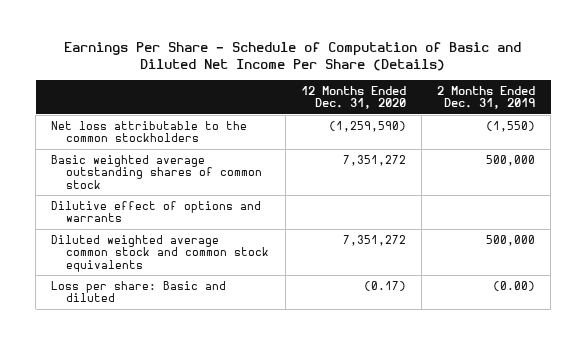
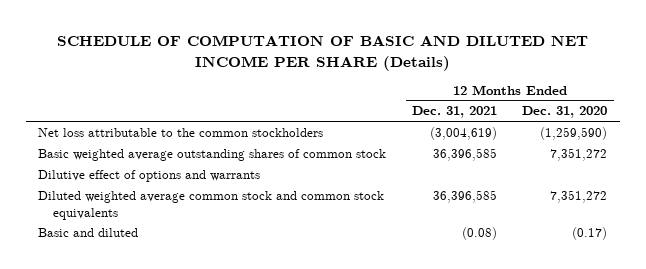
- Earnings Per Share - Schedule of Computation of Basic and Diluted Net Income Per Share (Details)
+ SCHEDULE OF COMPUTATION OF BASIC AND DILUTED NET INCOME PER SHARE (Details)
- | 12 Months Ended Dec. 31, 2020 | 2 Months Ended Dec. 31, 2019
+ | 12 Months Ended Dec. 31, 2021 | 12 Months Ended Dec. 31, 2020
- Loss per share: Basic and diluted | (0.17) | (0.00)
+ Basic and diluted | (0.08) | (0.17)

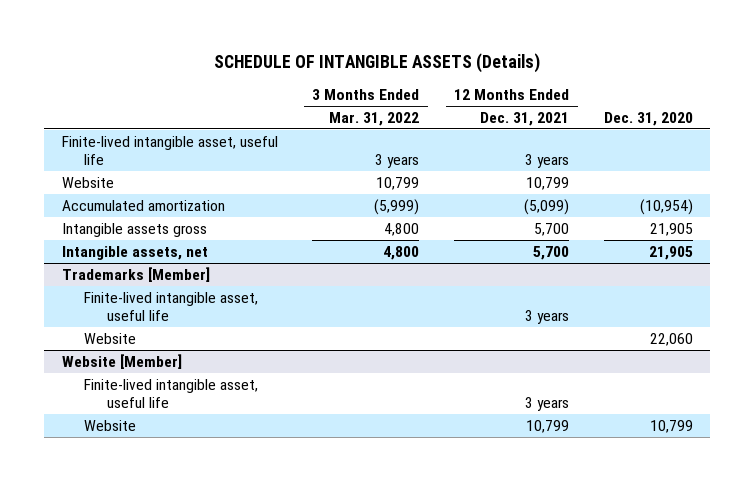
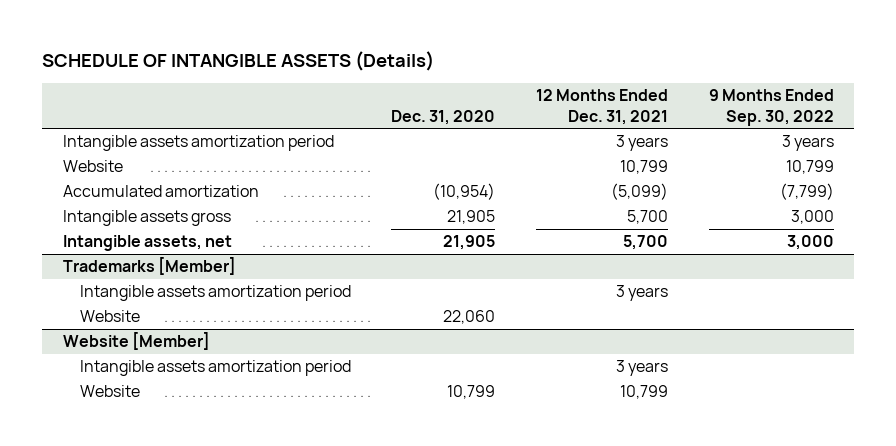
- | 3 Months Ended Mar. 31, 2022 | 12 Months Ended Dec. 31, 2021 | Dec. 31, 2020
+ | Dec. 31, 2020 | 12 Months Ended Dec. 31, 2021 | 9 Months Ended Sep. 30, 2022
- Finite-lived intangible asset, useful life | 3 years | 3 years |
+ Intangible assets amortization period | | 3 years | 3 years
@ Trademarks [Member]
- Finite-lived intangible asset, useful life | | 3 years |
+ Intangible assets amortization period | | 3 years |
@ Website [Member]
- Finite-lived intangible asset, useful life | | 3 years |
+ Intangible assets amortization period | | 3 years |

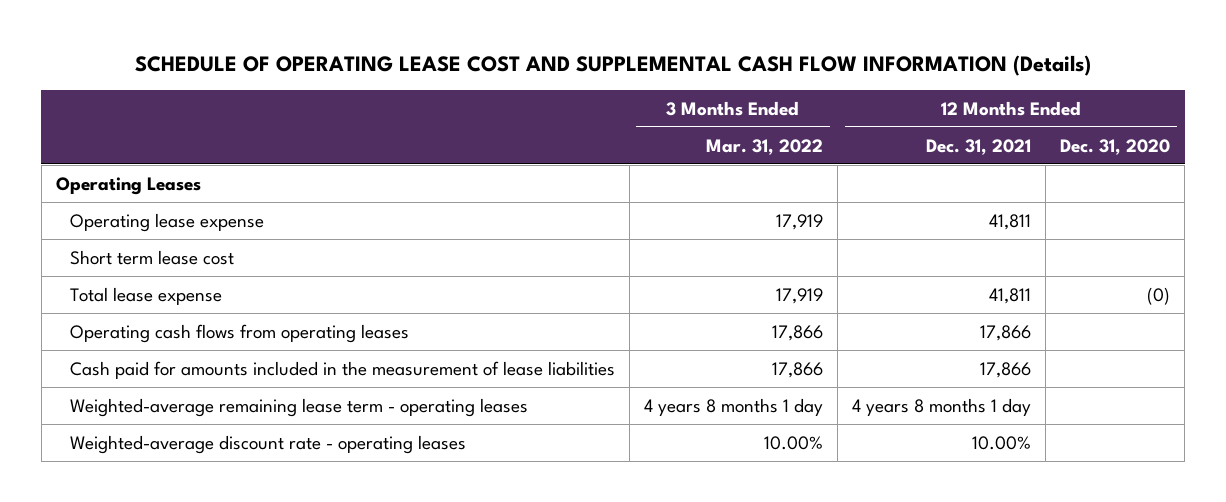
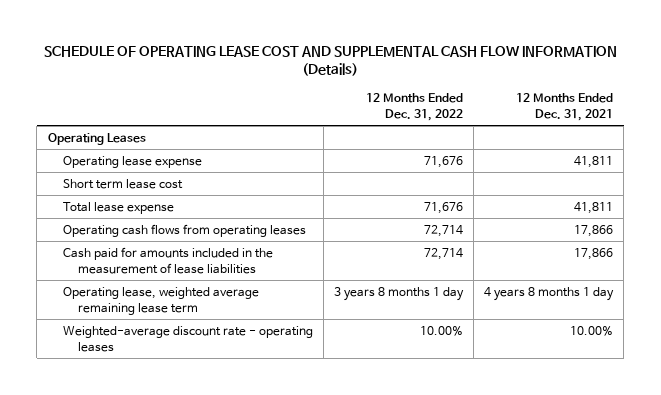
- | 3 Months Ended Mar. 31, 2022 | 12 Months Ended Dec. 31, 2021 | 12 Months Ended Dec. 31, 2020
+ | 12 Months Ended Dec. 31, 2022 | 12 Months Ended Dec. 31, 2021
- Weighted-average remaining lease term - operating leases | 4 years 8 months 1 day | 4 years 8 months 1 day |
+ Operating lease, weighted average remaining lease term | 3 years 8 months 1 day | 4 years 8 months 1 day

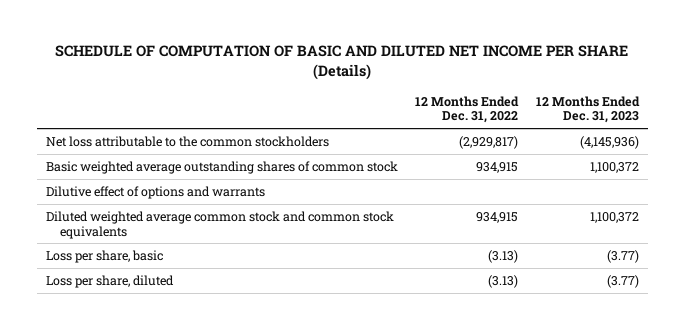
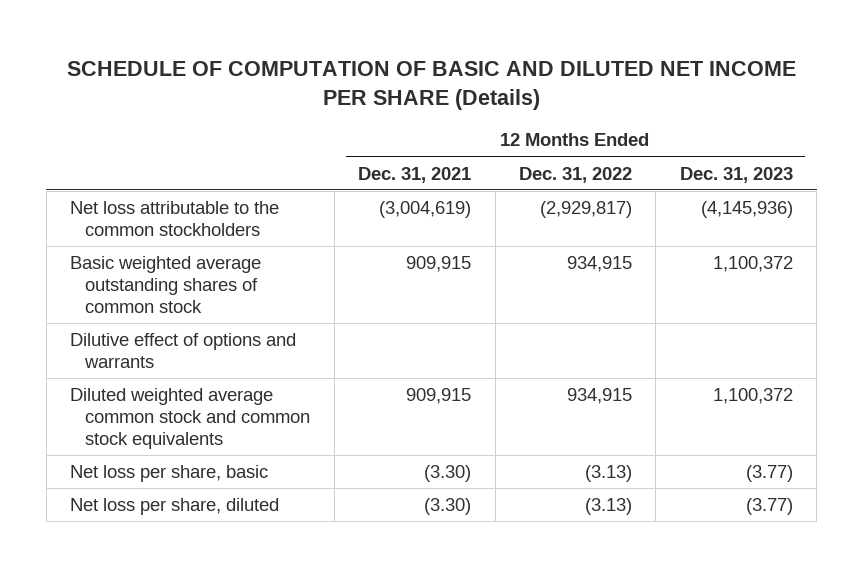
- | 12 Months Ended Dec. 31, 2022 | 12 Months Ended Dec. 31, 2023
+ | 12 Months Ended Dec. 31, 2021 | 12 Months Ended Dec. 31, 2022 | 12 Months Ended Dec. 31, 2023
- Loss per share, basic | (3.13) | (3.77)
- Loss per share, diluted | (3.13) | (3.77)
+ Net loss per share, basic | (3.30) | (3.13) | (3.77)
+ Net loss per share, diluted | (3.30) | (3.13) | (3.77)

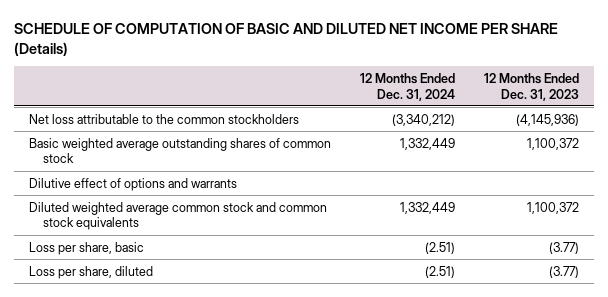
- | 12 Months Ended Dec. 31, 2021 | 12 Months Ended Dec. 31, 2022 | 12 Months Ended Dec. 31, 2023
+ | 12 Months Ended Dec. 31, 2024 | 12 Months Ended Dec. 31, 2023
- Net loss per share, basic | (3.30) | (3.13) | (3.77)
- Net loss per share, diluted | (3.30) | (3.13) | (3.77)
+ Loss per share, basic | (2.51) | (3.77)
+ Loss per share, diluted | (2.51) | (3.77)

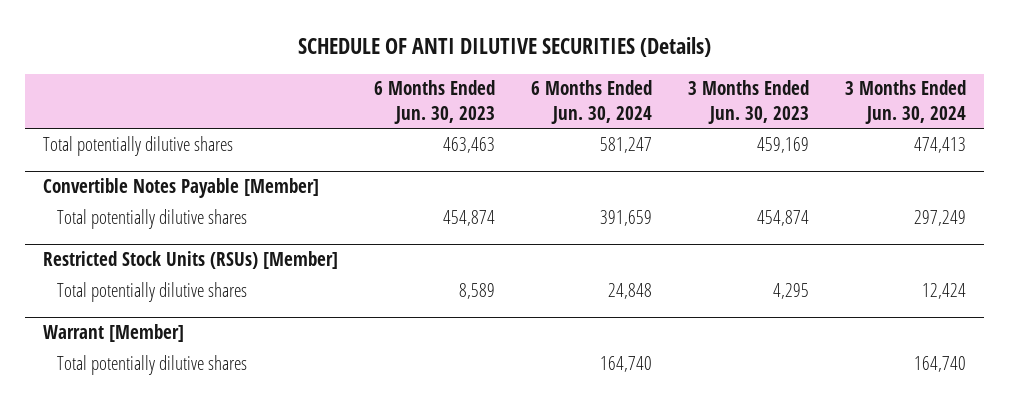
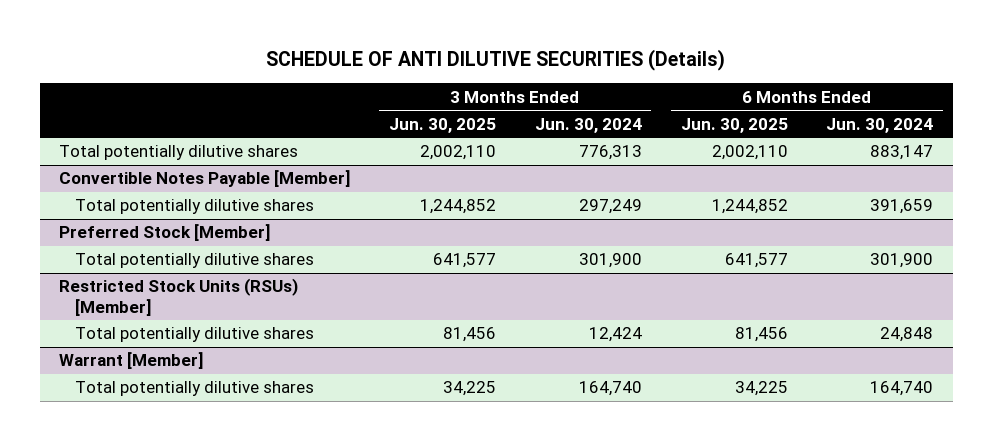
- | 6 Months Ended Jun. 30, 2023 | 6 Months Ended Jun. 30, 2024 | 3 Months Ended Jun. 30, 2023 | 3 Months Ended Jun. 30, 2024
+ | 3 Months Ended Jun. 30, 2025 | 3 Months Ended Jun. 30, 2024 | 6 Months Ended Jun. 30, 2025 | 6 Months Ended Jun. 30, 2024
- Total potentially dilutive shares | 463,463 | 581,247 | 459,169 | 474,413
+ Total potentially dilutive shares | 2,002,110 | 776,313 | 2,002,110 | 883,147
+ Preferred Stock [Member]
+ Total potentially dilutive shares | 641,577 | 301,900 | 641,577 | 301,900

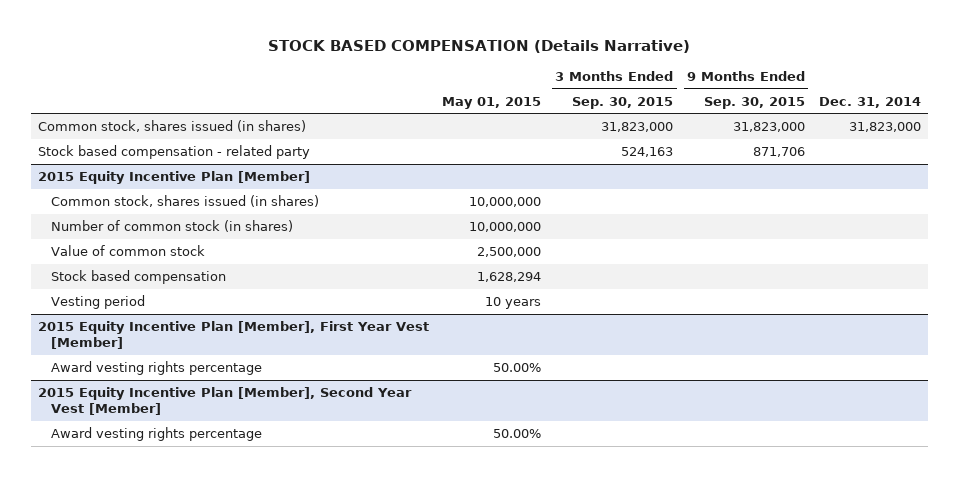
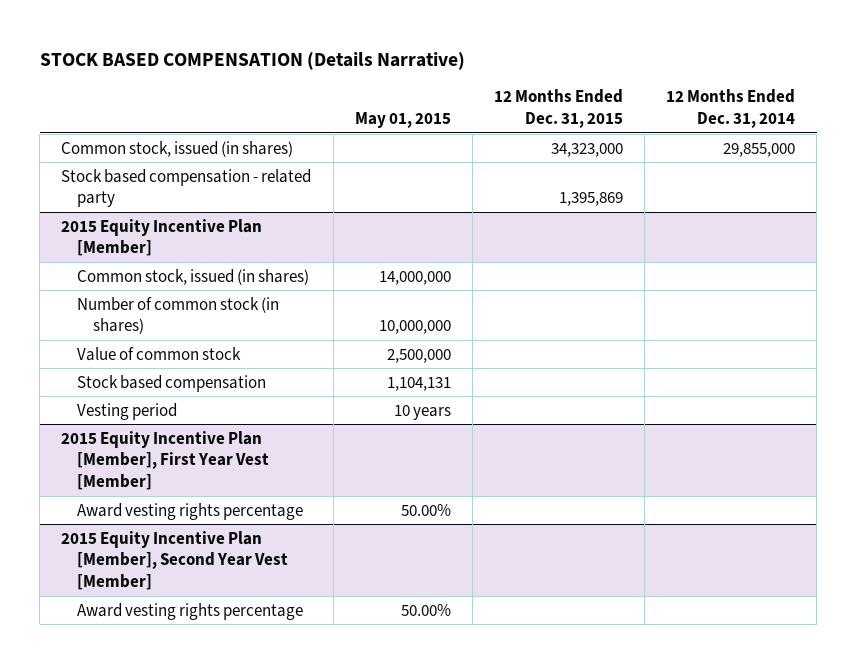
- | May 01, 2015 | 3 Months Ended Sep. 30, 2015 | 9 Months Ended Sep. 30, 2015 | Dec. 31, 2014
+ | May 01, 2015 | 12 Months Ended Dec. 31, 2015 | 12 Months Ended Dec. 31, 2014
- Common stock, shares issued (in shares) | | 31,823,000 | 31,823,000 | 31,823,000
+ Common stock, issued (in shares) | | 34,323,000 | 29,855,000
@ 2015 Equity Incentive Plan [Member]
- Common stock, shares issued (in shares) | 10,000,000 | | |
+ Common stock, issued (in shares) | 14,000,000 | |
- Stock based compensation | 1,628,294 | | |
+ Stock based compensation | 1,104,131 | |

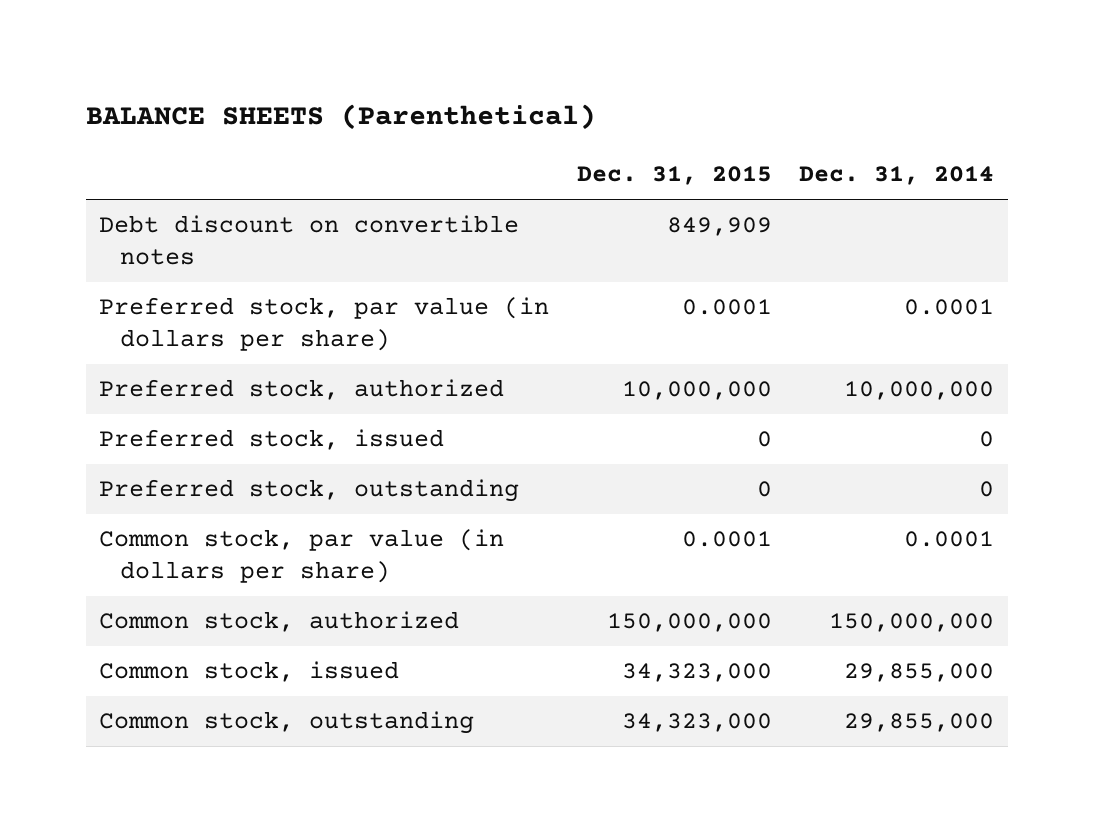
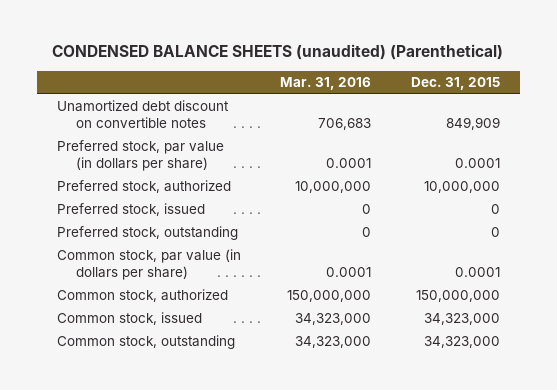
- BALANCE SHEETS (Parenthetical)
+ CONDENSED BALANCE SHEETS (unaudited) (Parenthetical)
- | Dec. 31, 2015 | Dec. 31, 2014
+ | Mar. 31, 2016 | Dec. 31, 2015
- Debt discount on convertible notes | 849,909 |
+ Unamortized debt discount on convertible notes | 706,683 | 849,909

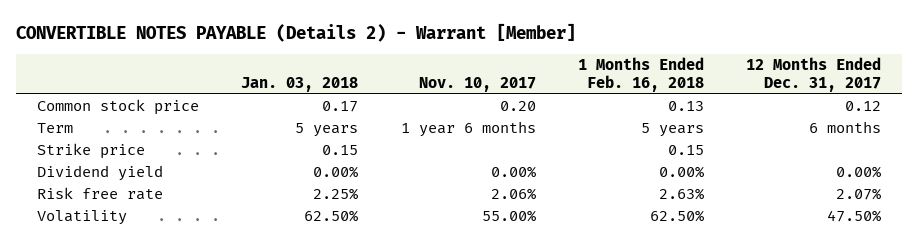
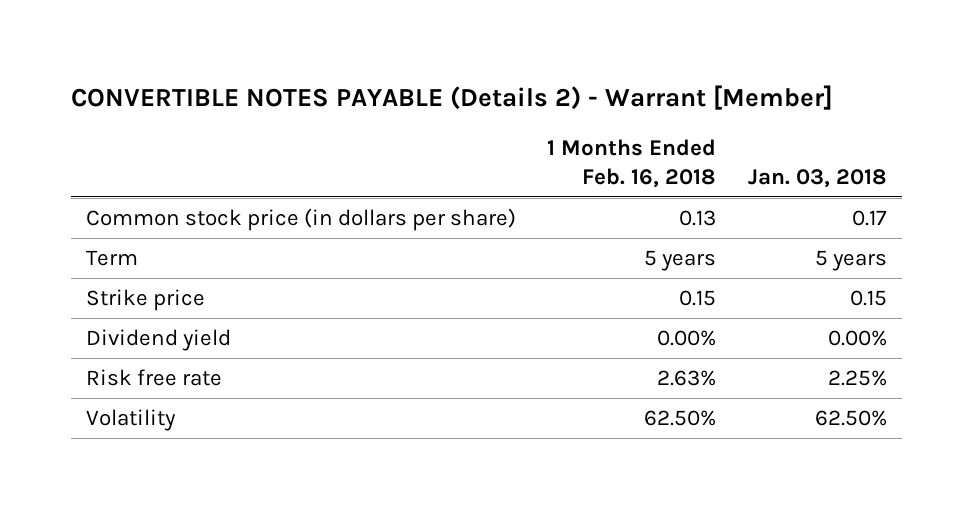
- | Jan. 03, 2018 | Nov. 10, 2017 | 1 Months Ended Feb. 16, 2018 | 12 Months Ended Dec. 31, 2017
+ | 1 Months Ended Feb. 16, 2018 | Jan. 03, 2018
- Common stock price | 0.17 | 0.20 | 0.13 | 0.12
+ Common stock price (in dollars per share) | 0.13 | 0.17

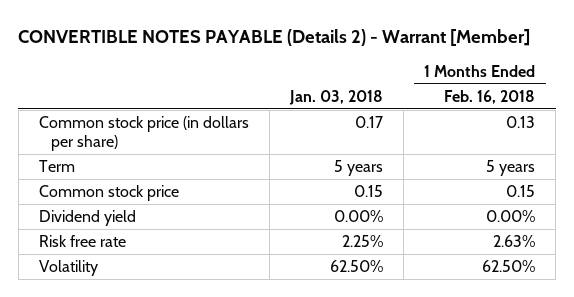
- | 1 Months Ended Feb. 16, 2018 | Jan. 03, 2018
+ | Jan. 03, 2018 | 1 Months Ended Feb. 16, 2018
- Strike price | 0.15 | 0.15
+ Common stock price | 0.15 | 0.15

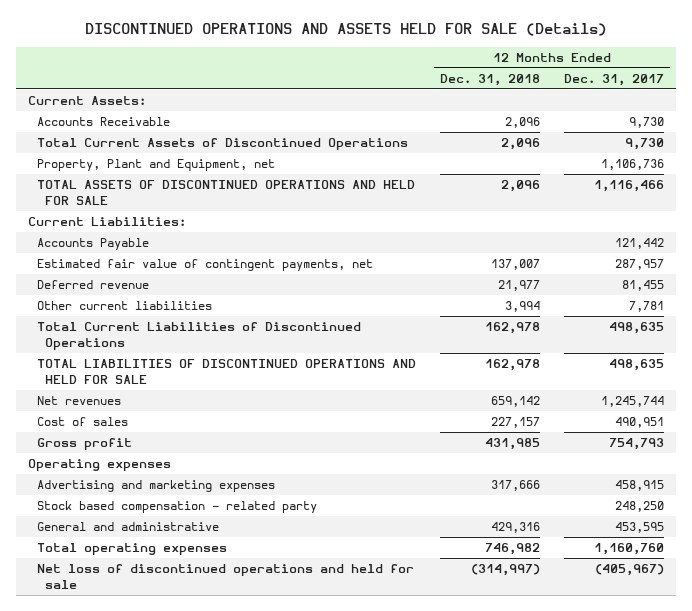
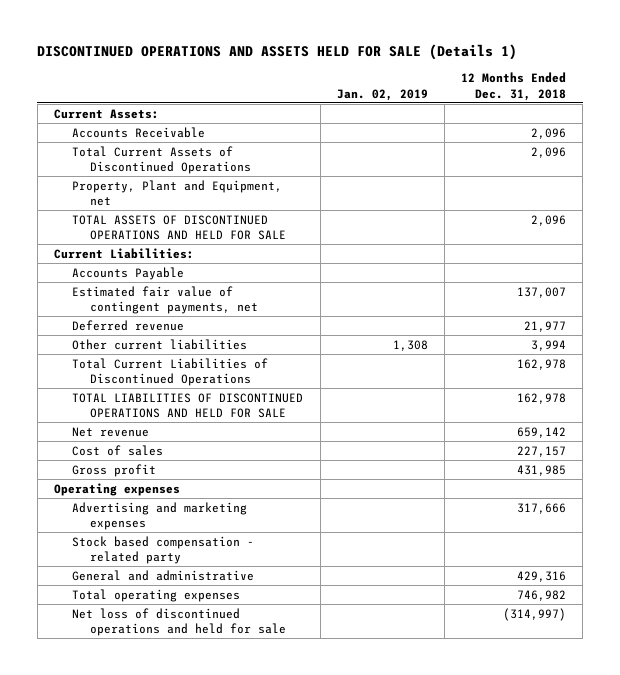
- DISCONTINUED OPERATIONS AND ASSETS HELD FOR SALE (Details)
+ DISCONTINUED OPERATIONS AND ASSETS HELD FOR SALE (Details 1)
- | 12 Months Ended Dec. 31, 2018 | 12 Months Ended Dec. 31, 2017
+ | Jan. 02, 2019 | 12 Months Ended Dec. 31, 2018
- Net revenues | 659,142 | 1,245,744
+ Net revenue | | 659,142

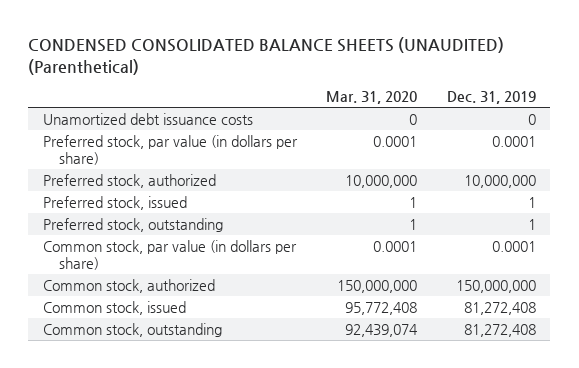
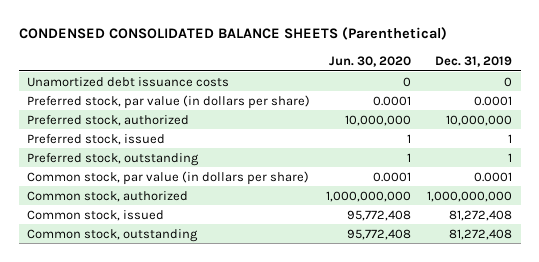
- CONDENSED CONSOLIDATED BALANCE SHEETS (UNAUDITED) (Parenthetical)
+ CONDENSED CONSOLIDATED BALANCE SHEETS (Parenthetical)
- | Mar. 31, 2020 | Dec. 31, 2019
+ | Jun. 30, 2020 | Dec. 31, 2019
- Common stock, authorized | 150,000,000 | 150,000,000
+ Common stock, authorized | 1,000,000,000 | 1,000,000,000

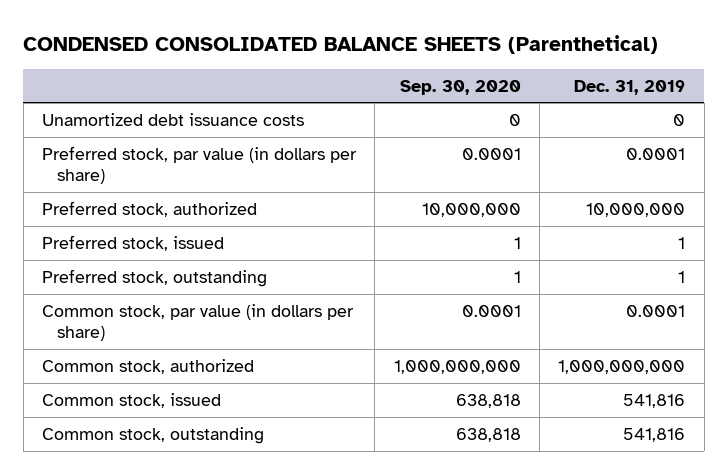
- | Jun. 30, 2020 | Dec. 31, 2019
+ | Sep. 30, 2020 | Dec. 31, 2019
- Common stock, issued | 95,772,408 | 81,272,408
- Common stock, outstanding | 95,772,408 | 81,272,408
+ Common stock, issued | 638,818 | 541,816
+ Common stock, outstanding | 638,818 | 541,816

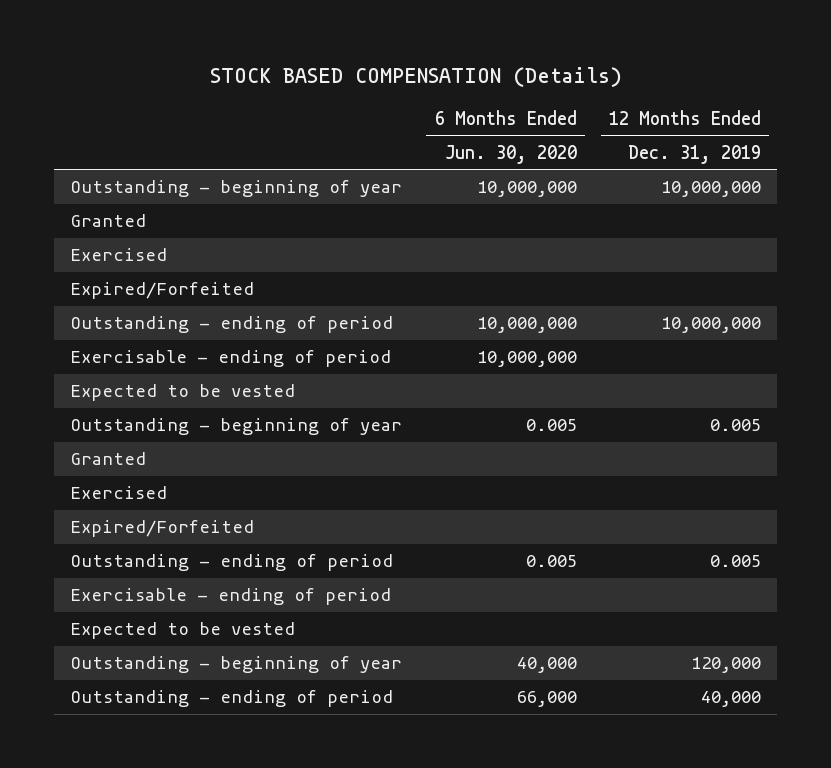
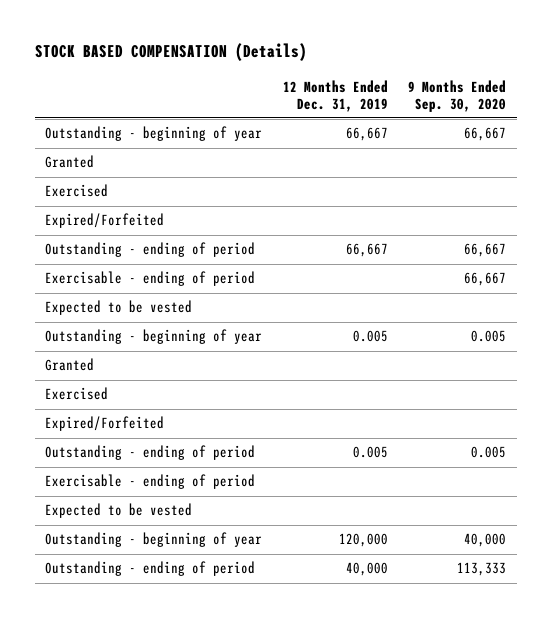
- | 6 Months Ended Jun. 30, 2020 | 12 Months Ended Dec. 31, 2019
+ | 12 Months Ended Dec. 31, 2019 | 9 Months Ended Sep. 30, 2020
- Outstanding - beginning of year | 10,000,000 | 10,000,000
+ Outstanding - beginning of year | 66,667 | 66,667
- Outstanding - ending of period | 10,000,000 | 10,000,000
+ Outstanding - ending of period | 66,667 | 66,667

